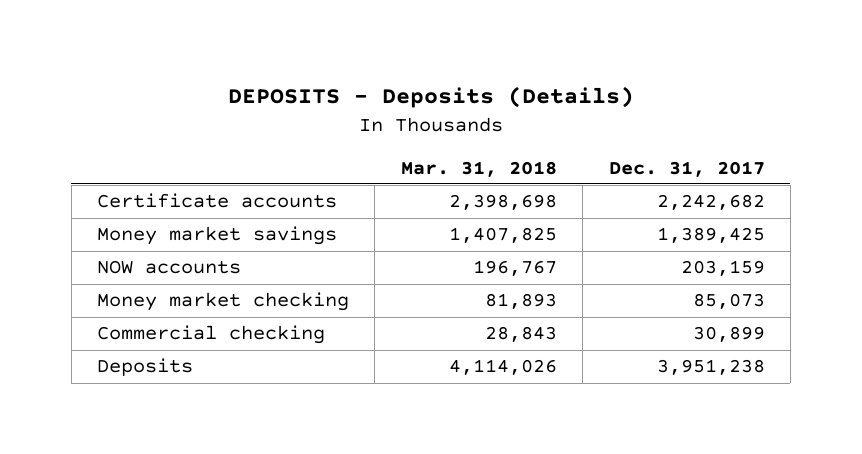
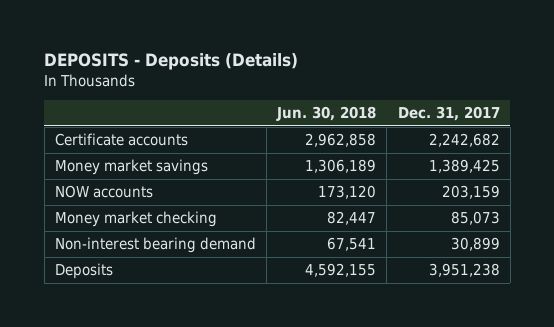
- | Mar. 31, 2018 | Dec. 31, 2017
+ | Jun. 30, 2018 | Dec. 31, 2017
- Commercial checking | 28,843 | 30,899
+ Non-interest bearing demand | 67,541 | 30,899

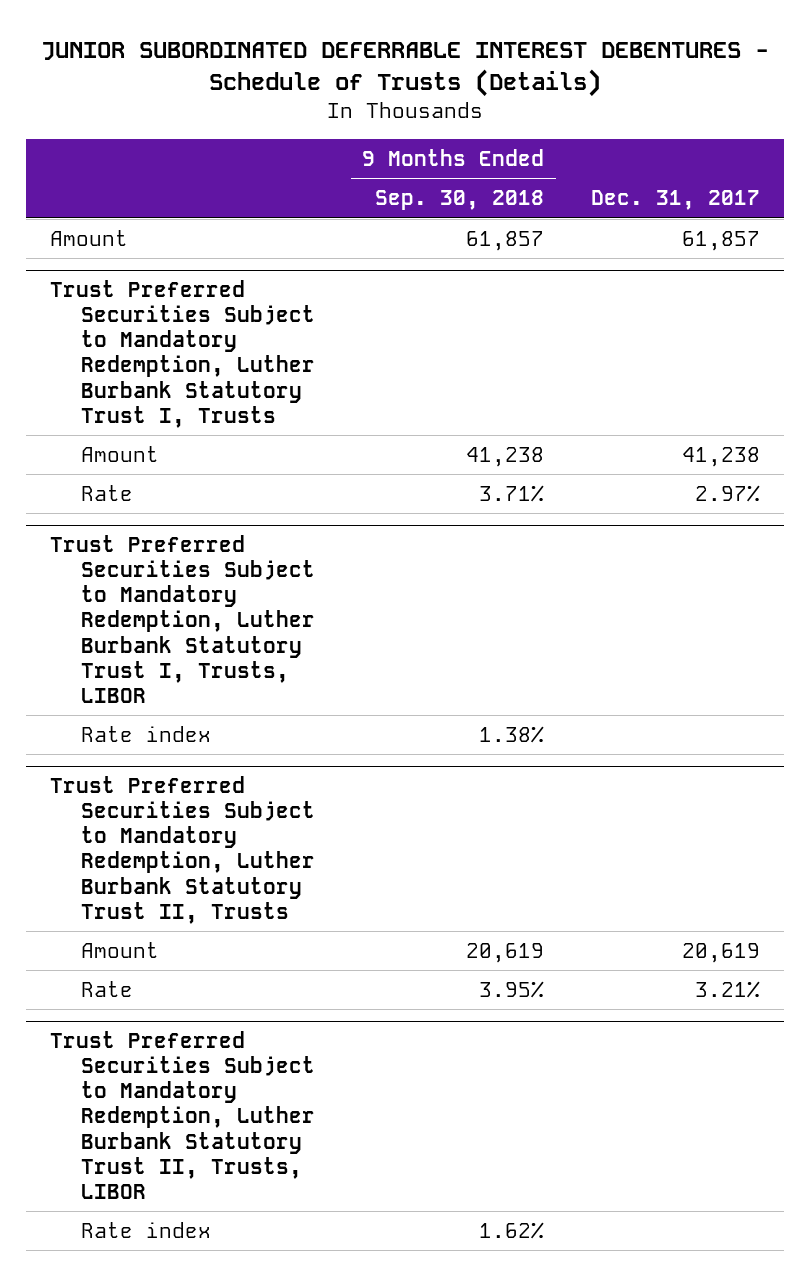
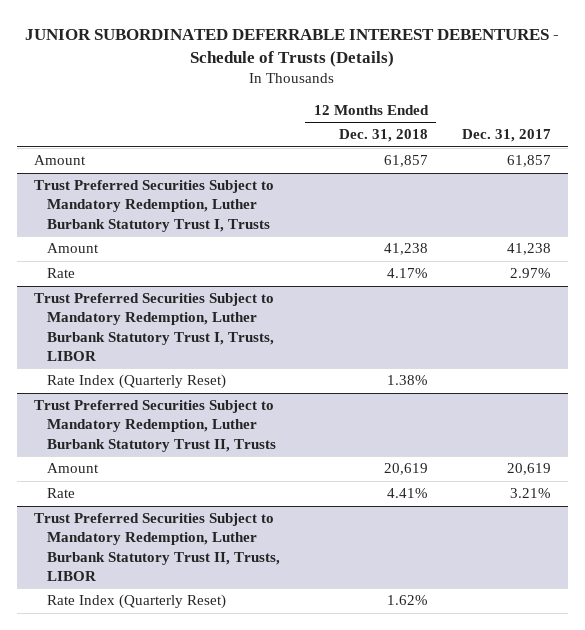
- | 9 Months Ended Sep. 30, 2018 | Dec. 31, 2017
+ | 12 Months Ended Dec. 31, 2018 | Dec. 31, 2017
@ Trust Preferred Securities Subject to Mandatory Redemption, Luther Burbank Statutory Trust I, Trusts, LIBOR
- Rate index | 1.38% |
+ Rate Index (Quarterly Reset) | 1.38% |
@ Trust Preferred Securities Subject to Mandatory Redemption, Luther Burbank Statutory Trust II, Trusts, LIBOR
- Rate index | 1.62% |
+ Rate Index (Quarterly Reset) | 1.62% |

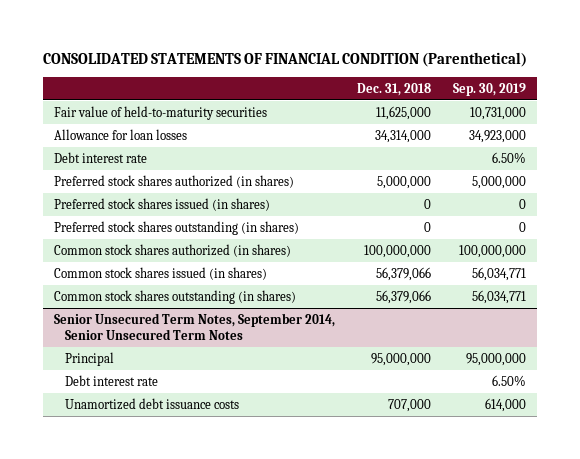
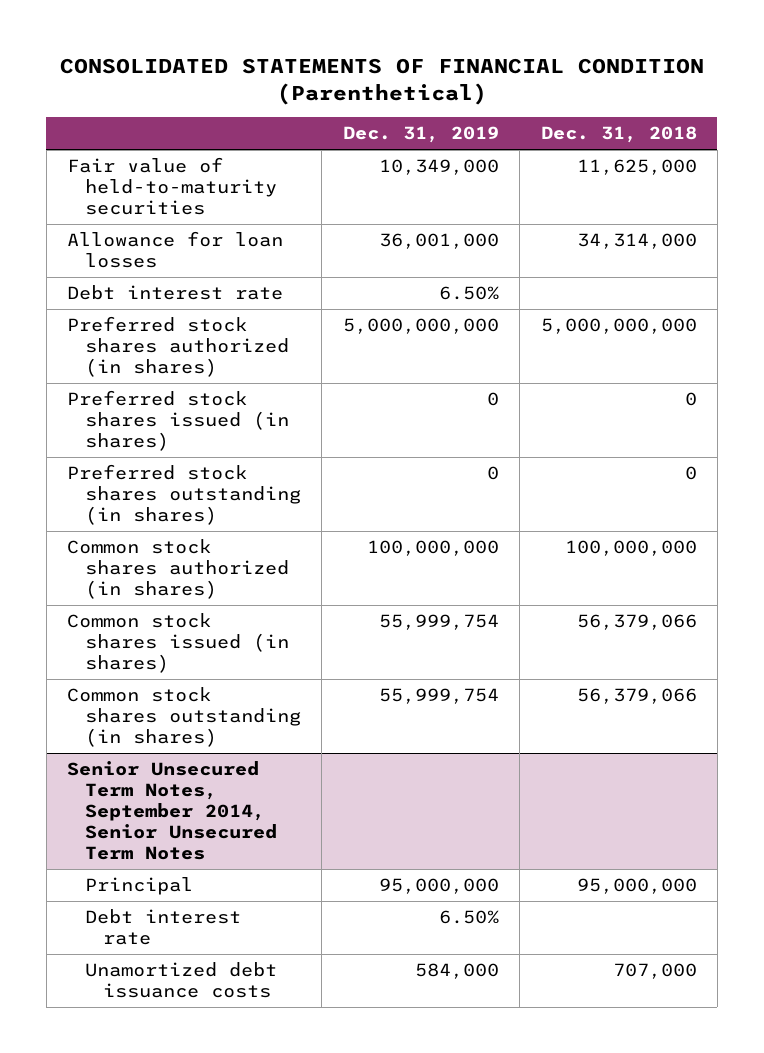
- | Dec. 31, 2018 | Sep. 30, 2019
+ | Dec. 31, 2019 | Dec. 31, 2018
- Preferred stock shares authorized (in shares) | 5,000,000 | 5,000,000
+ Preferred stock shares authorized (in shares) | 5,000,000,000 | 5,000,000,000

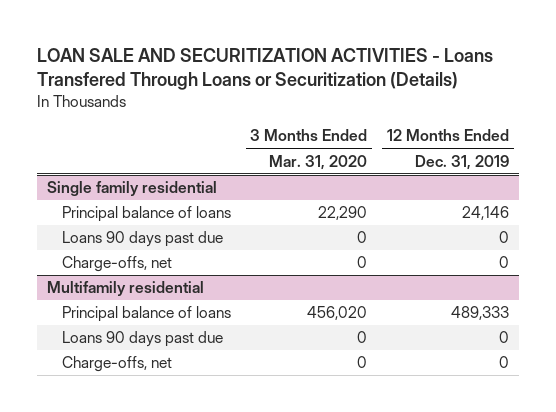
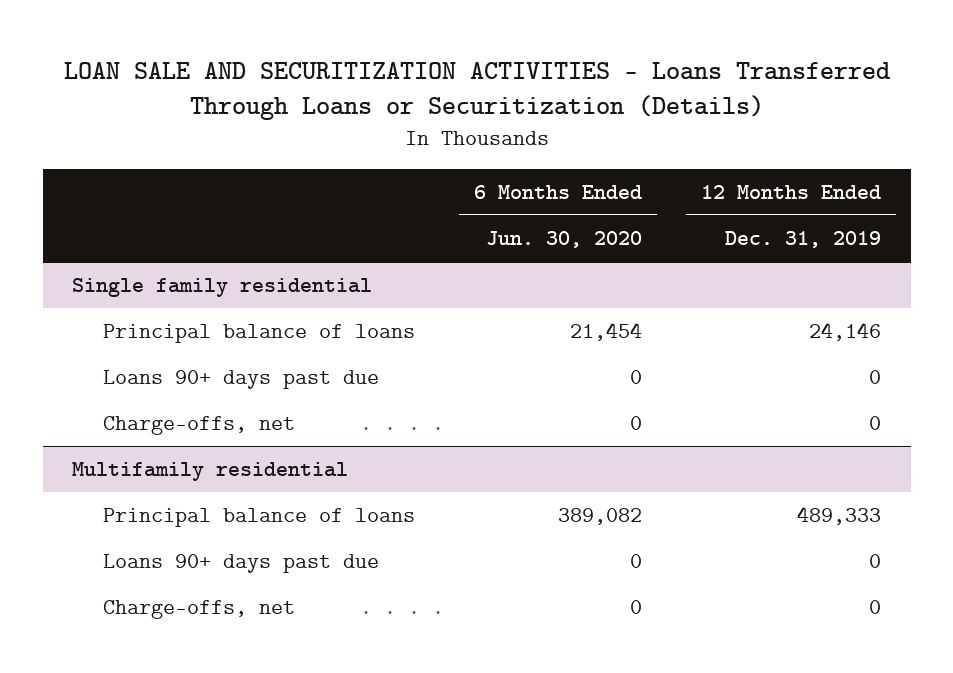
- LOAN SALE AND SECURITIZATION ACTIVITIES - Loans Transfered Through Loans or Securitization (Details)
+ LOAN SALE AND SECURITIZATION ACTIVITIES - Loans Transferred Through Loans or Securitization (Details)
- | 3 Months Ended Mar. 31, 2020 | 12 Months Ended Dec. 31, 2019
+ | 6 Months Ended Jun. 30, 2020 | 12 Months Ended Dec. 31, 2019
@ Single family residential
- Loans 90 days past due | 0 | 0
+ Loans 90+ days past due | 0 | 0
@ Multifamily residential
- Loans 90 days past due | 0 | 0
+ Loans 90+ days past due | 0 | 0

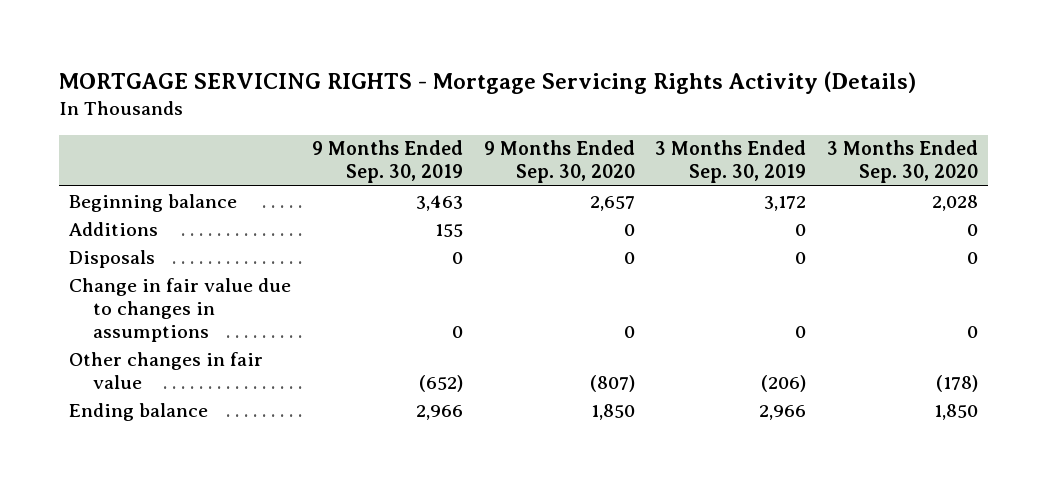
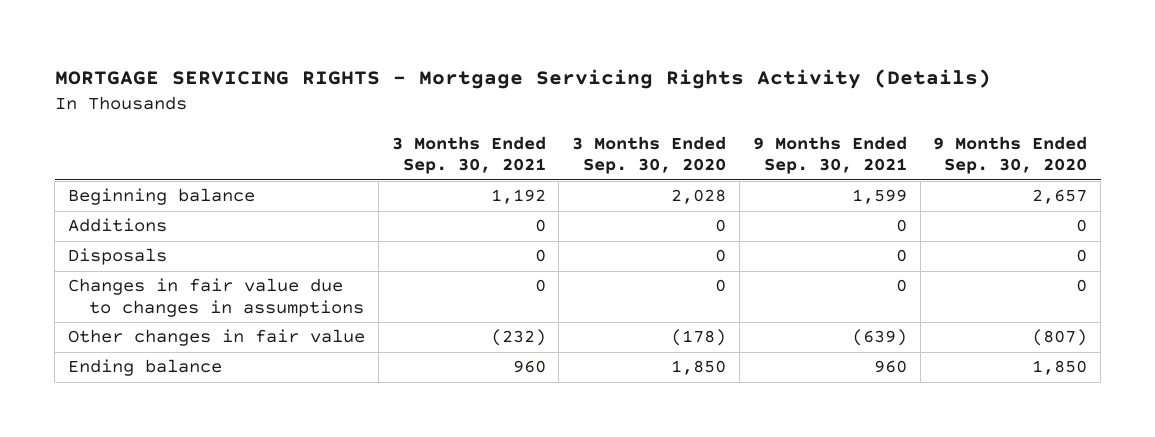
- | 9 Months Ended Sep. 30, 2019 | 9 Months Ended Sep. 30, 2020 | 3 Months Ended Sep. 30, 2019 | 3 Months Ended Sep. 30, 2020
+ | 3 Months Ended Sep. 30, 2021 | 3 Months Ended Sep. 30, 2020 | 9 Months Ended Sep. 30, 2021 | 9 Months Ended Sep. 30, 2020
- Change in fair value due to changes in assumptions | 0 | 0 | 0 | 0
+ Changes in fair value due to changes in assumptions | 0 | 0 | 0 | 0

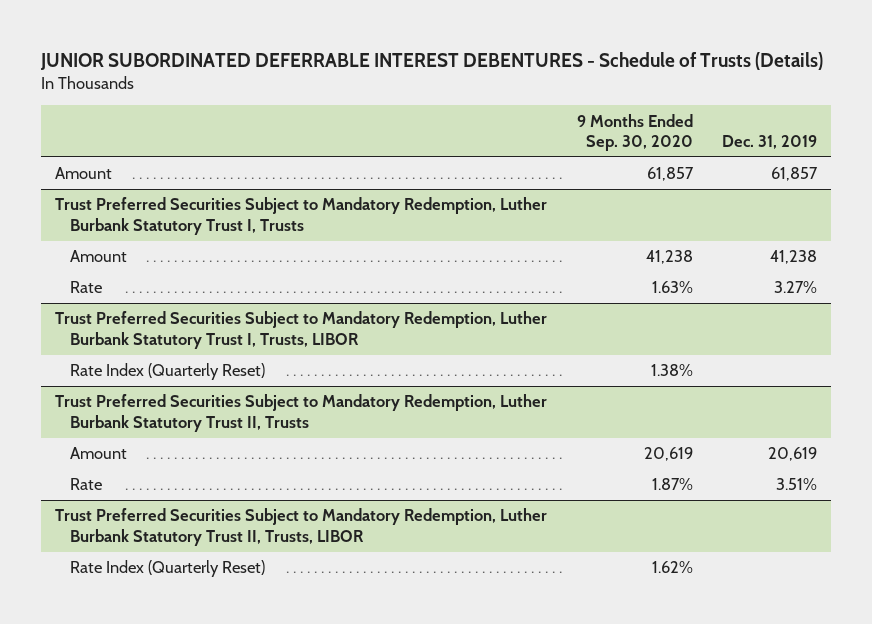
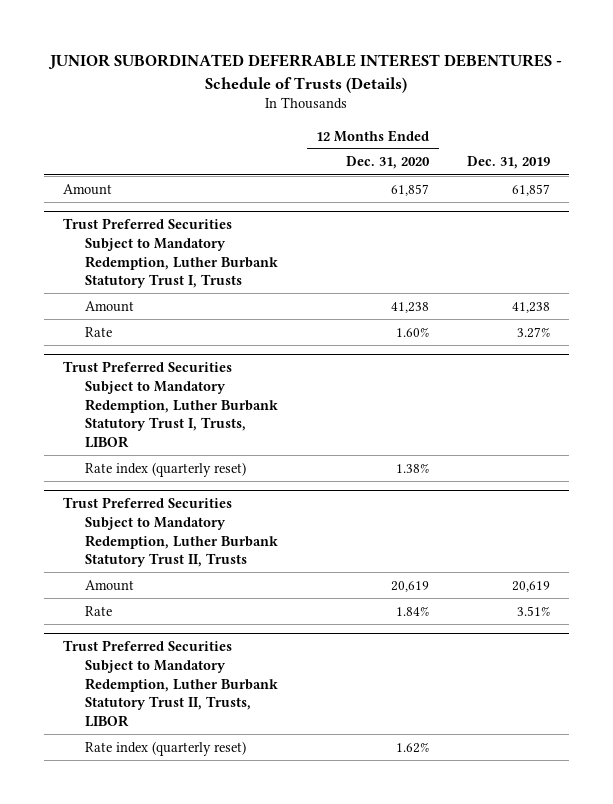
- | 9 Months Ended Sep. 30, 2020 | Dec. 31, 2019
+ | 12 Months Ended Dec. 31, 2020 | Dec. 31, 2019
@ Trust Preferred Securities Subject to Mandatory Redemption, Luther Burbank Statutory Trust I, Trusts, LIBOR
- Rate Index (Quarterly Reset) | 1.38% |
+ Rate index (quarterly reset) | 1.38% |
@ Trust Preferred Securities Subject to Mandatory Redemption, Luther Burbank Statutory Trust II, Trusts, LIBOR
- Rate Index (Quarterly Reset) | 1.62% |
+ Rate index (quarterly reset) | 1.62% |

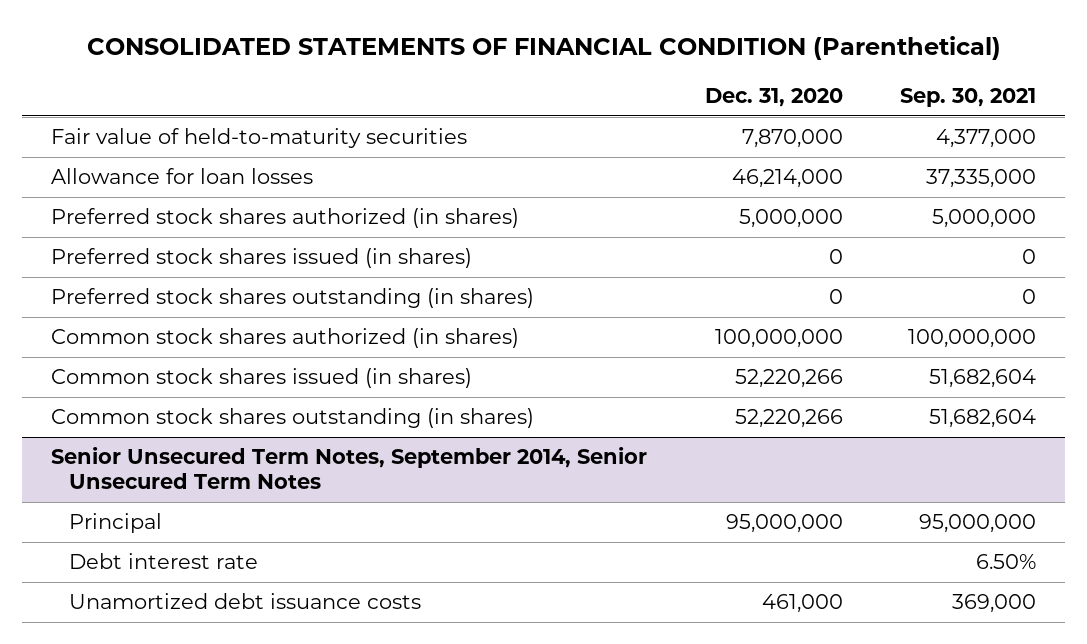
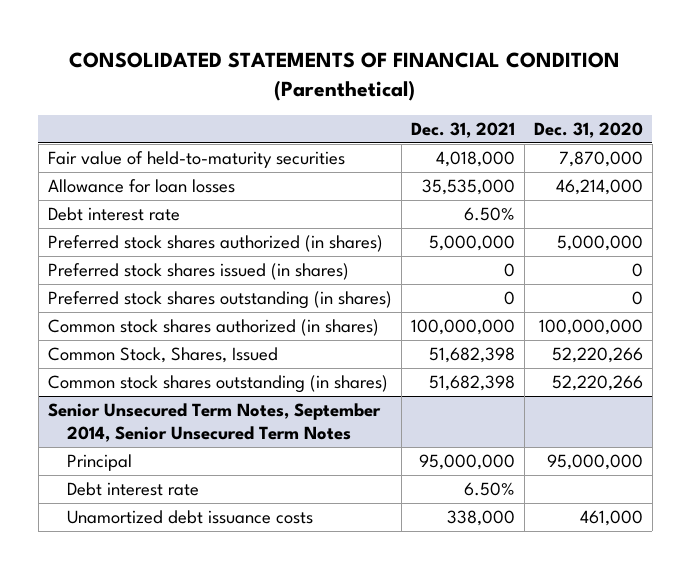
- | Dec. 31, 2020 | Sep. 30, 2021
+ | Dec. 31, 2021 | Dec. 31, 2020
+ Debt interest rate | 6.50% |
- Common stock shares issued (in shares) | 52,220,266 | 51,682,604
+ Common Stock, Shares, Issued | 51,682,398 | 52,220,266

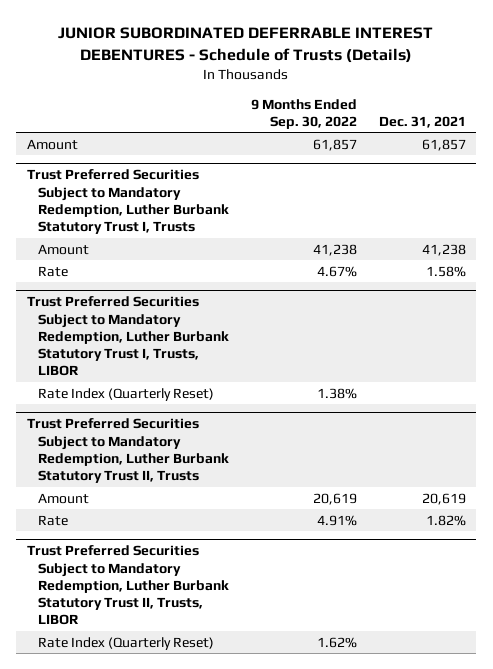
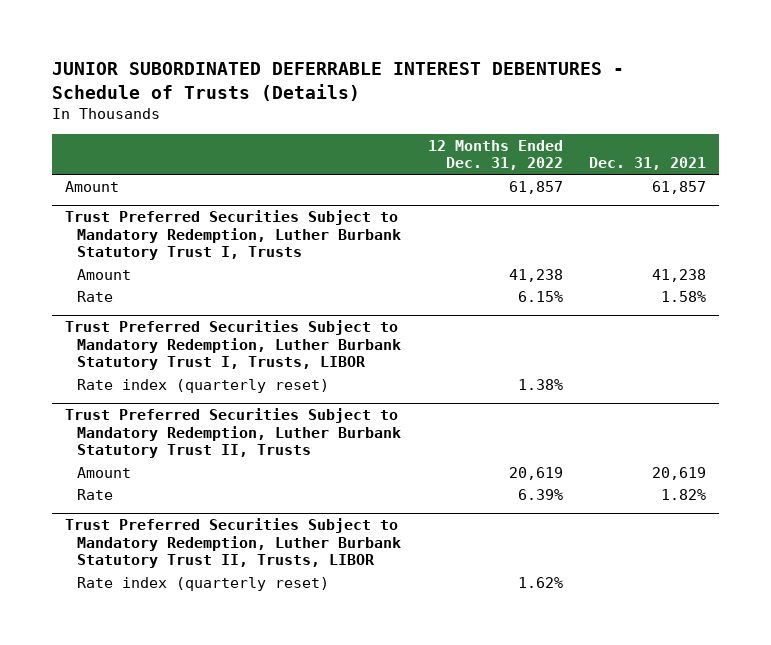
- | 9 Months Ended Sep. 30, 2022 | Dec. 31, 2021
+ | 12 Months Ended Dec. 31, 2022 | Dec. 31, 2021
@ Trust Preferred Securities Subject to Mandatory Redemption, Luther Burbank Statutory Trust I, Trusts, LIBOR
- Rate Index (Quarterly Reset) | 1.38% |
+ Rate index (quarterly reset) | 1.38% |
@ Trust Preferred Securities Subject to Mandatory Redemption, Luther Burbank Statutory Trust II, Trusts, LIBOR
- Rate Index (Quarterly Reset) | 1.62% |
+ Rate index (quarterly reset) | 1.62% |

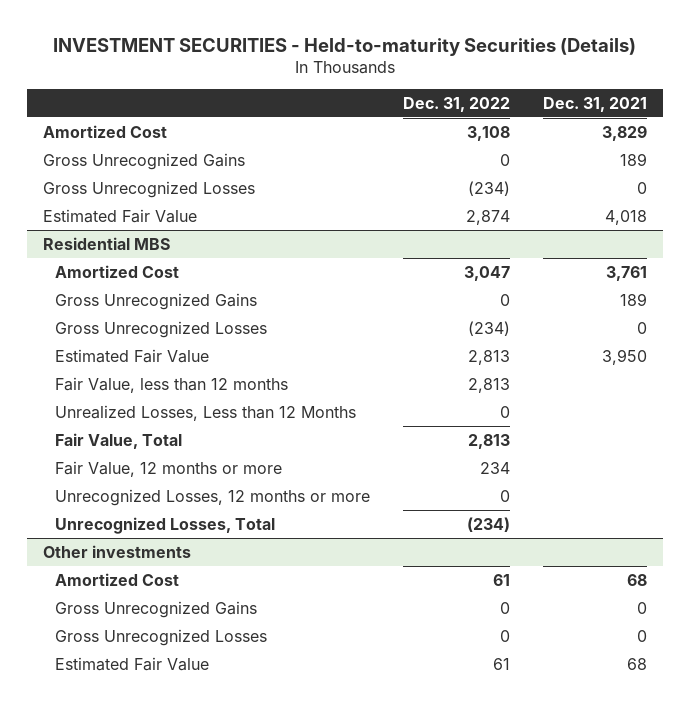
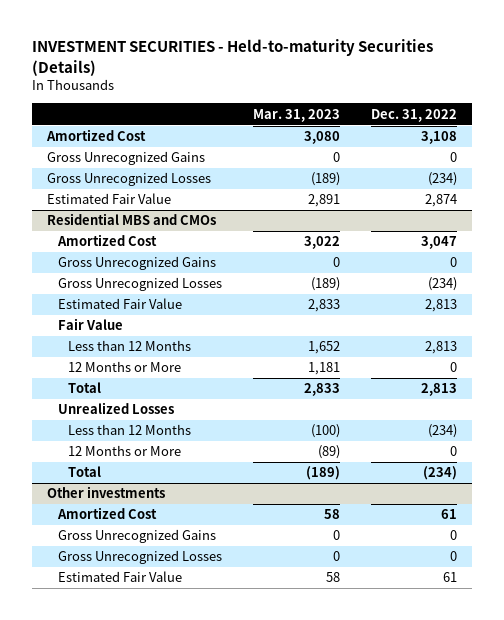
- | Dec. 31, 2022 | Dec. 31, 2021
+ | Mar. 31, 2023 | Dec. 31, 2022
- Residential MBS
+ Residential MBS and CMOs
- Fair Value, less than 12 months | 2,813 |
- Unrealized Losses, Less than 12 Months | 0 |
- Fair Value, Total | 2,813 |
- Fair Value, 12 months or more | 234 |
- Unrecognized Losses, 12 months or more | 0 |
- Unrecognized Losses, Total | (234) |
+ Fair Value
+ Less than 12 Months | 1,652 | 2,813
+ 12 Months or More | 1,181 | 0
+ Total | 2,833 | 2,813
+ Unrealized Losses
+ Less than 12 Months | (100) | (234)
+ 12 Months or More | (89) | 0
+ Total | (189) | (234)

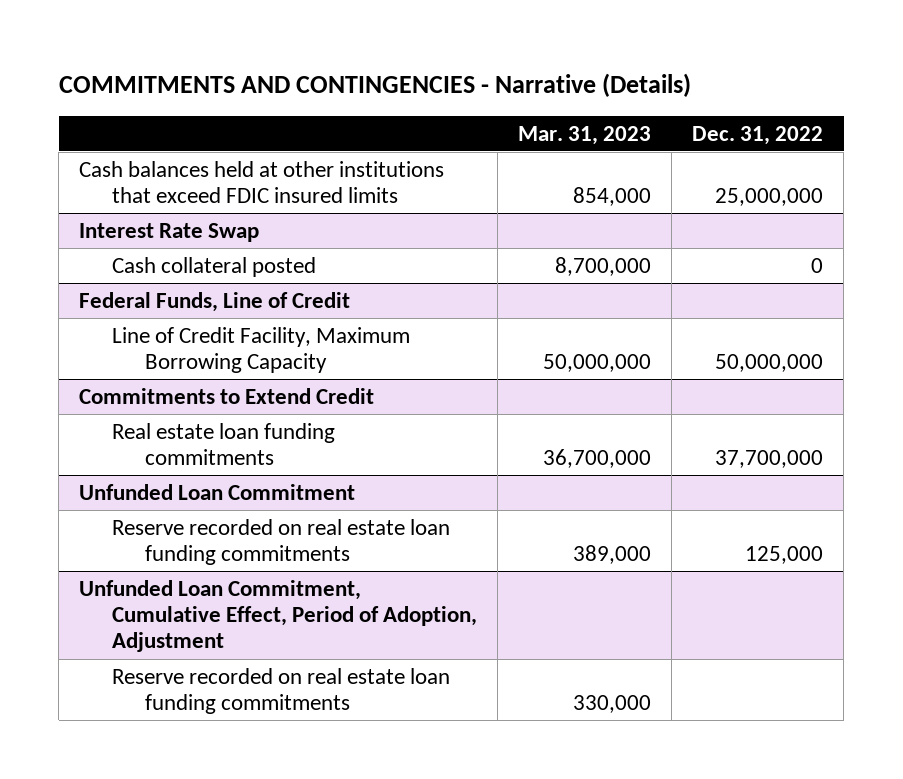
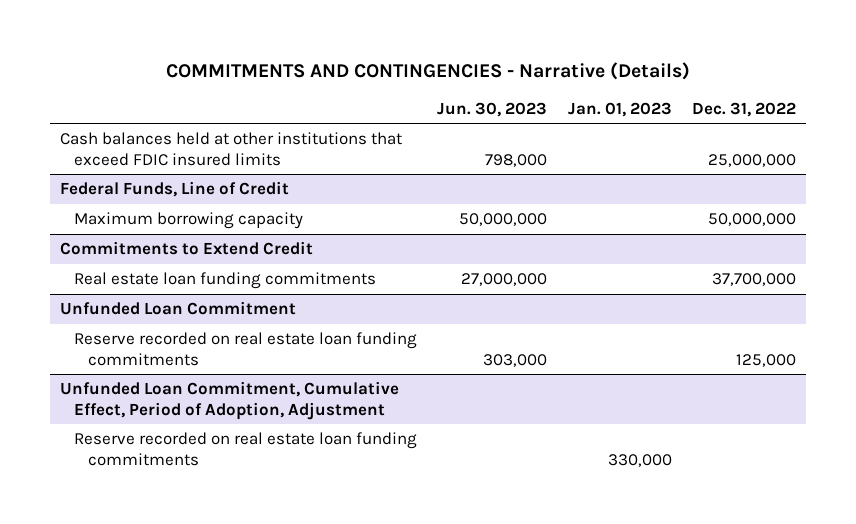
- | Mar. 31, 2023 | Dec. 31, 2022
+ | Jun. 30, 2023 | Jan. 01, 2023 | Dec. 31, 2022
- Interest Rate Swap
- Cash collateral posted | 8,700,000 | 0
@ Federal Funds, Line of Credit
- Line of Credit Facility, Maximum Borrowing Capacity | 50,000,000 | 50,000,000
+ Maximum borrowing capacity | 50,000,000 | | 50,000,000

